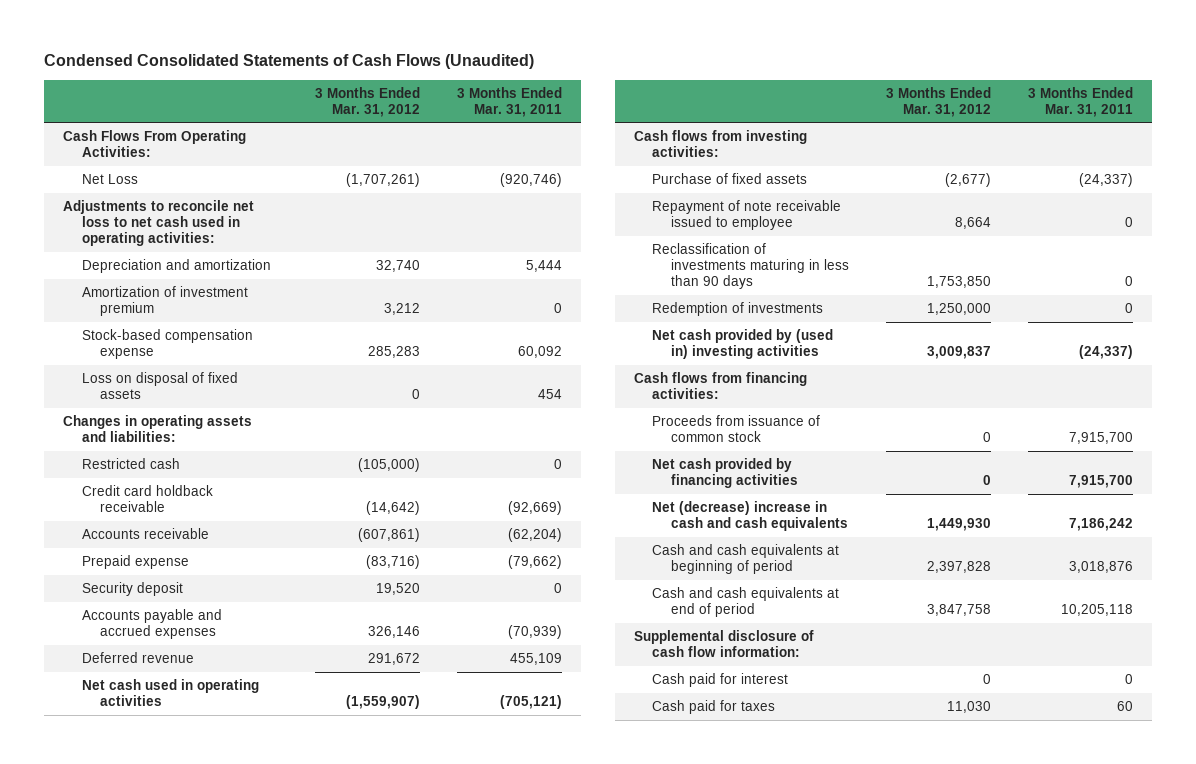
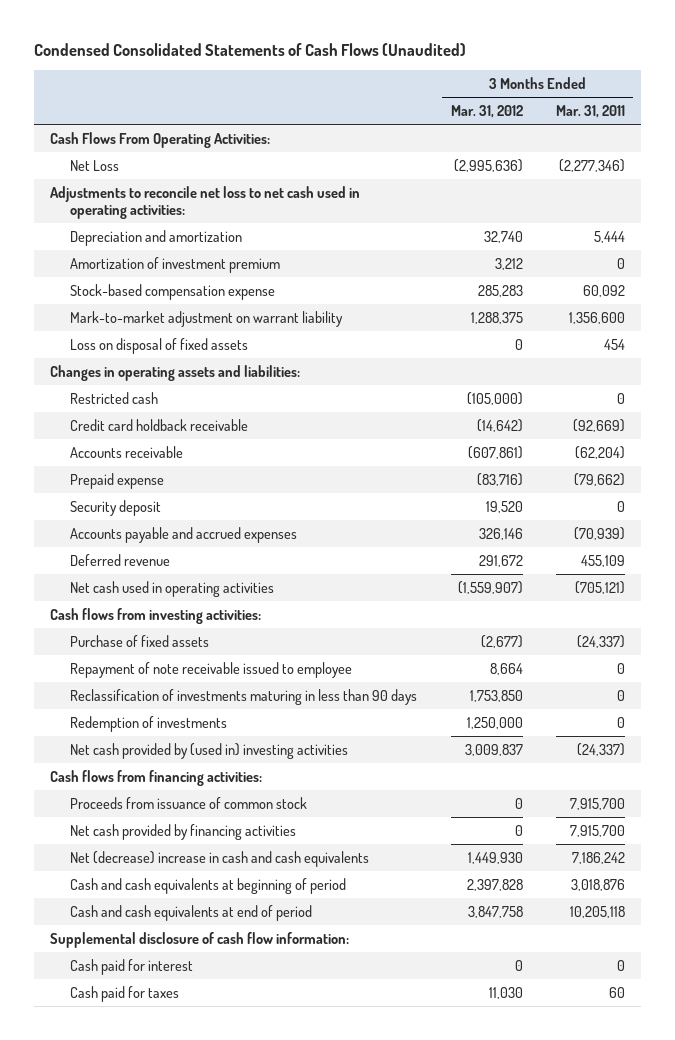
- Net Loss | (1,707,261) | (920,746)
+ Net Loss | (2,995,636) | (2,277,346)
+ Mark-to-market adjustment on warrant liability | 1,288,375 | 1,356,600

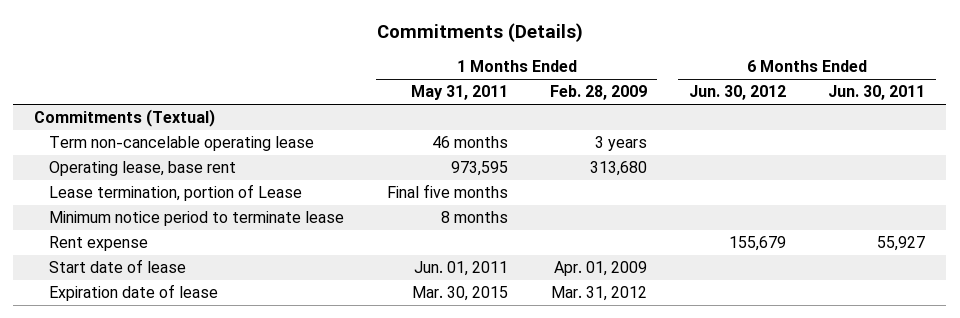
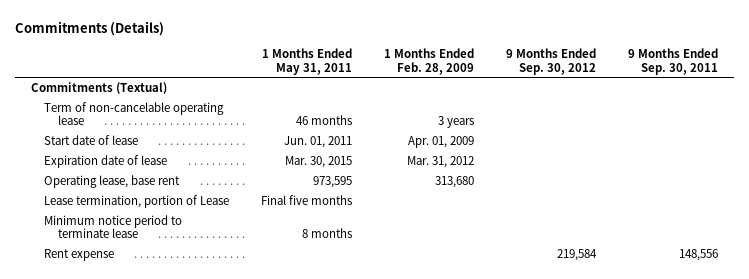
- | 1 Months Ended May 31, 2011 | 1 Months Ended Feb. 28, 2009 | 6 Months Ended Jun. 30, 2012 | 6 Months Ended Jun. 30, 2011
+ | 1 Months Ended May 31, 2011 | 1 Months Ended Feb. 28, 2009 | 9 Months Ended Sep. 30, 2012 | 9 Months Ended Sep. 30, 2011
- Term non-cancelable operating lease | 46 months | 3 years | |
+ Term of non-cancelable operating lease | 46 months | 3 years | |
moved up: Start date of lease | Jun. 01, 2011 | Apr. 01, 2009 | |
moved up: Expiration date of lease | Mar. 30, 2015 | Mar. 31, 2012 | |

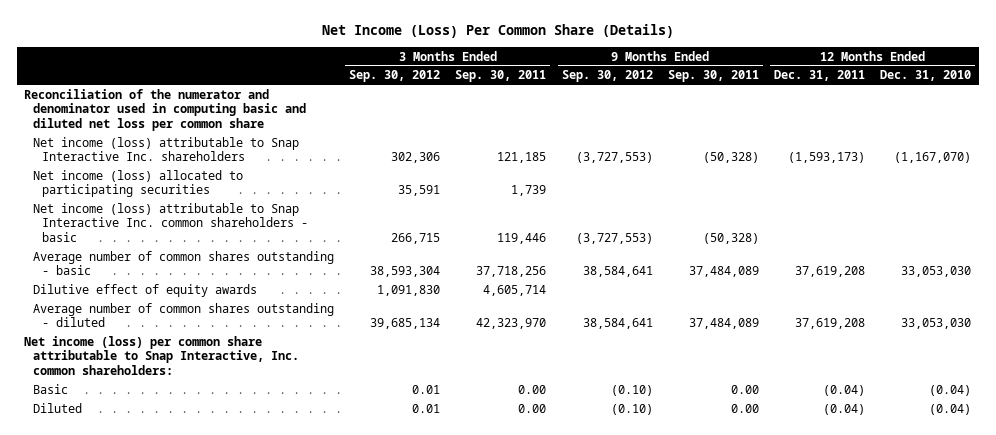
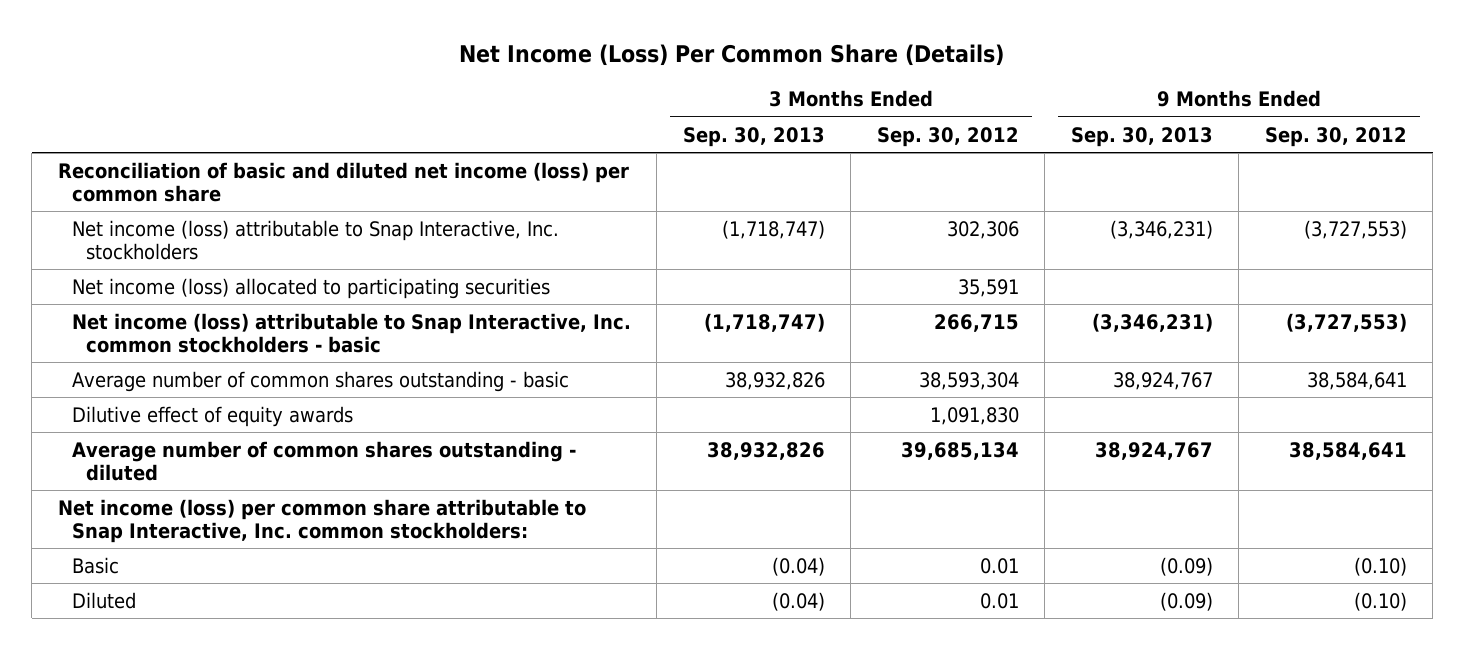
- | 3 Months Ended Sep. 30, 2012 | 3 Months Ended Sep. 30, 2011 | 9 Months Ended Sep. 30, 2012 | 9 Months Ended Sep. 30, 2011 | 12 Months Ended Dec. 31, 2011 | 12 Months Ended Dec. 31, 2010
+ | 3 Months Ended Sep. 30, 2013 | 3 Months Ended Sep. 30, 2012 | 9 Months Ended Sep. 30, 2013 | 9 Months Ended Sep. 30, 2012
- Reconciliation of the numerator and denominator used in computing basic and diluted net loss per common share
- Net income (loss) attributable to Snap Interactive Inc. shareholders | 302,306 | 121,185 | (3,727,553) | (50,328) | (1,593,173) | (1,167,070)
+ Reconciliation of basic and diluted net income (loss) per common share
+ Net income (loss) attributable to Snap Interactive, Inc. stockholders | (1,718,747) | 302,306 | (3,346,231) | (3,727,553)
- Net income (loss) attributable to Snap Interactive Inc. common shareholders - basic | 266,715 | 119,446 | (3,727,553) | (50,328) | |
+ Net income (loss) attributable to Snap Interactive, Inc. common stockholders - basic | (1,718,747) | 266,715 | (3,346,231) | (3,727,553)
- Net income (loss) per common share attributable to Snap Interactive, Inc. common shareholders:
+ Net income (loss) per common share attributable to Snap Interactive, Inc. common stockholders:

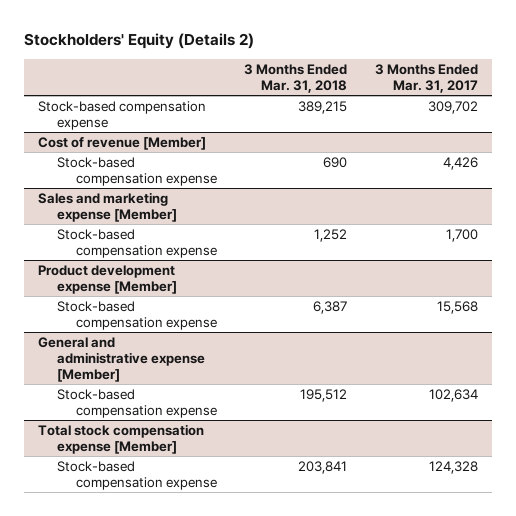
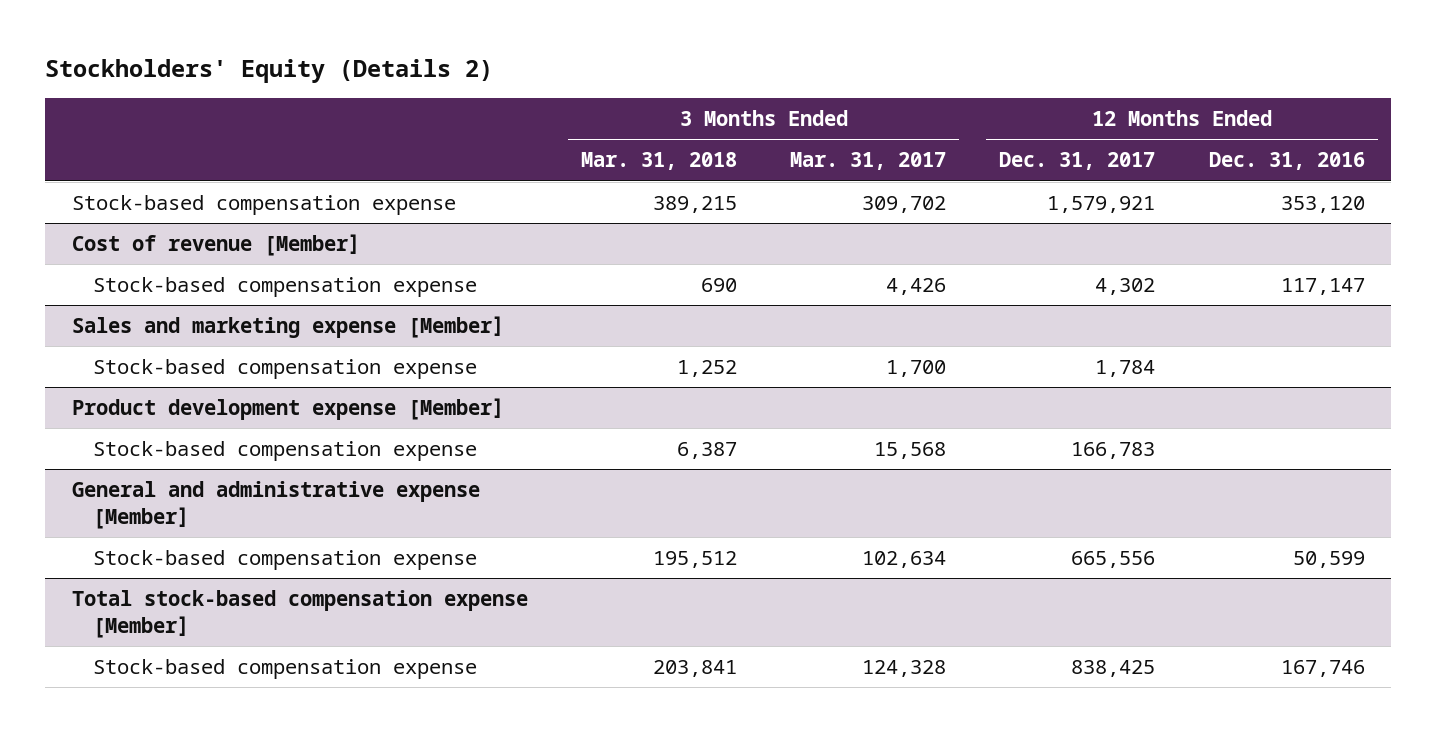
- | 3 Months Ended Mar. 31, 2018 | 3 Months Ended Mar. 31, 2017
+ | 3 Months Ended Mar. 31, 2018 | 3 Months Ended Mar. 31, 2017 | 12 Months Ended Dec. 31, 2017 | 12 Months Ended Dec. 31, 2016
- Total stock compensation expense [Member]
+ Total stock-based compensation expense [Member]

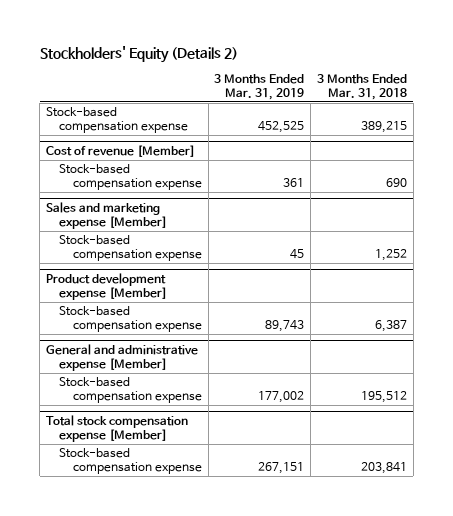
- | 3 Months Ended Mar. 31, 2018 | 3 Months Ended Mar. 31, 2017 | 12 Months Ended Dec. 31, 2017 | 12 Months Ended Dec. 31, 2016
+ | 3 Months Ended Mar. 31, 2019 | 3 Months Ended Mar. 31, 2018
- Total stock-based compensation expense [Member]
+ Total stock compensation expense [Member]

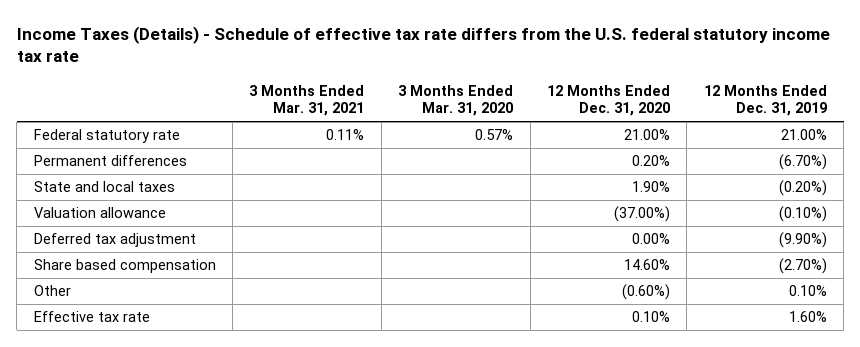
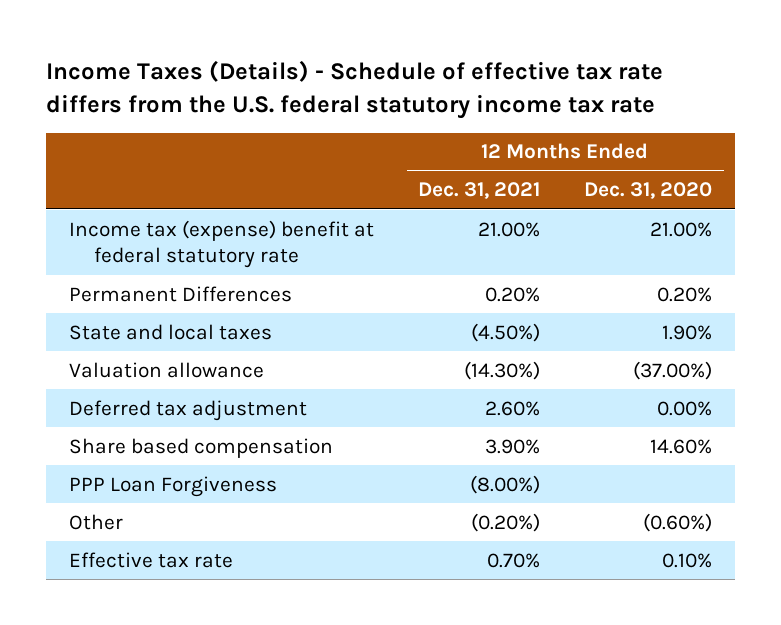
- | 3 Months Ended Mar. 31, 2021 | 3 Months Ended Mar. 31, 2020 | 12 Months Ended Dec. 31, 2020 | 12 Months Ended Dec. 31, 2019
+ | 12 Months Ended Dec. 31, 2021 | 12 Months Ended Dec. 31, 2020
- Federal statutory rate | 0.11% | 0.57% | 21.00% | 21.00%
- Permanent differences | | | 0.20% | (6.70%)
+ Income tax (expense) benefit at federal statutory rate | 21.00% | 21.00%
+ Permanent Differences | 0.20% | 0.20%
+ PPP Loan Forgiveness | (8.00%) |

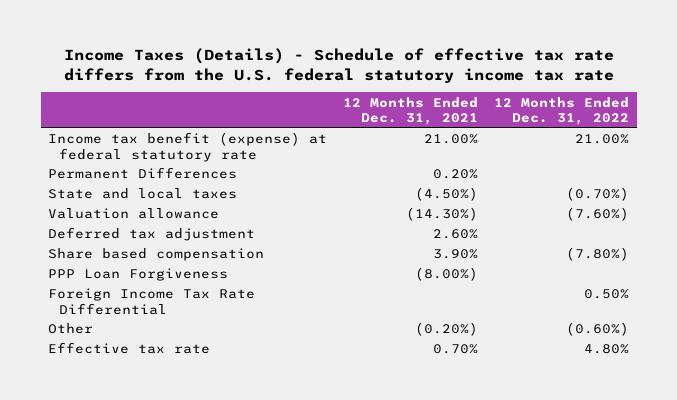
- | 12 Months Ended Dec. 31, 2021 | 12 Months Ended Dec. 31, 2020
+ | 12 Months Ended Dec. 31, 2021 | 12 Months Ended Dec. 31, 2022
- Income tax (expense) benefit at federal statutory rate | 21.00% | 21.00%
+ Income tax benefit (expense) at federal statutory rate | 21.00% | 21.00%
+ Foreign Income Tax Rate Differential | | 0.50%

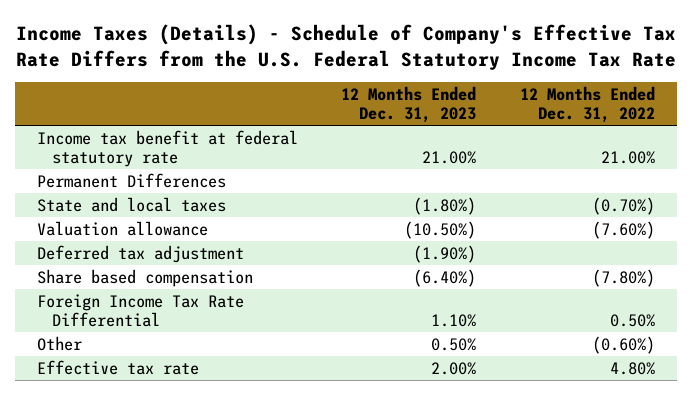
- Income Taxes (Details) - Schedule of effective tax rate differs from the U.S. federal statutory income tax rate
+ Income Taxes (Details) - Schedule of Company's Effective Tax Rate Differs from the U.S. Federal Statutory Income Tax Rate
- | 12 Months Ended Dec. 31, 2021 | 12 Months Ended Dec. 31, 2022
+ | 12 Months Ended Dec. 31, 2023 | 12 Months Ended Dec. 31, 2022
- Income tax benefit (expense) at federal statutory rate | 21.00% | 21.00%
+ Income tax benefit at federal statutory rate | 21.00% | 21.00%
- PPP Loan Forgiveness | (8.00%) |

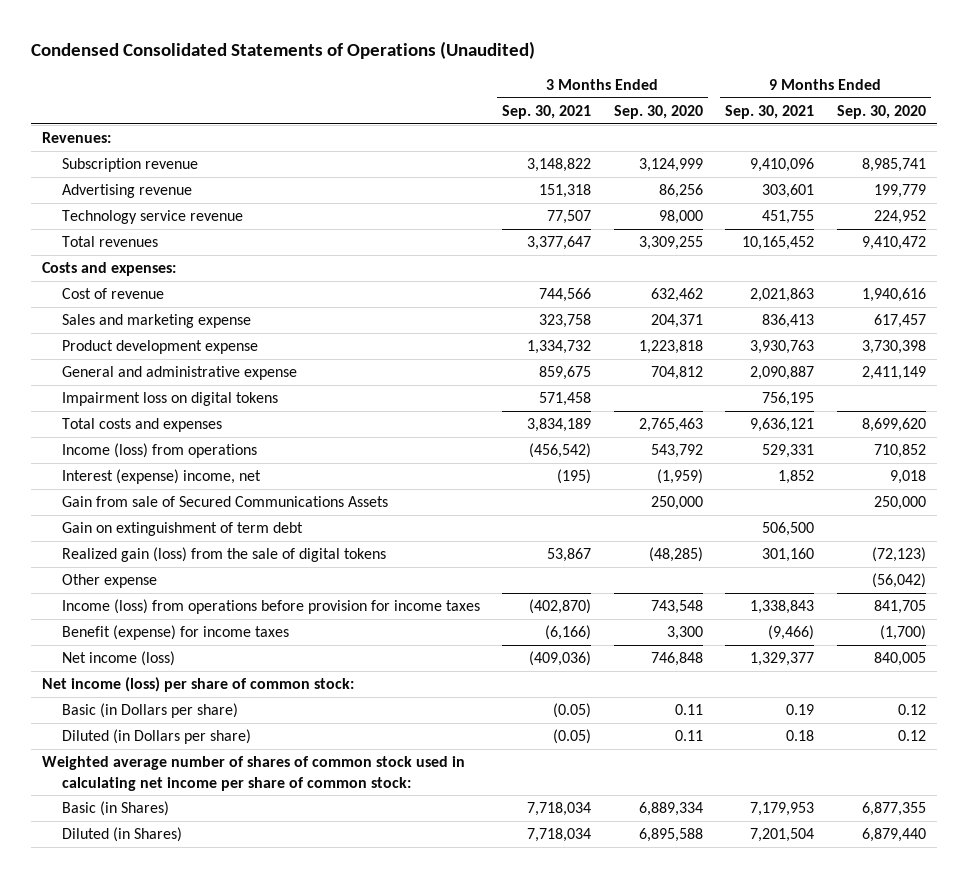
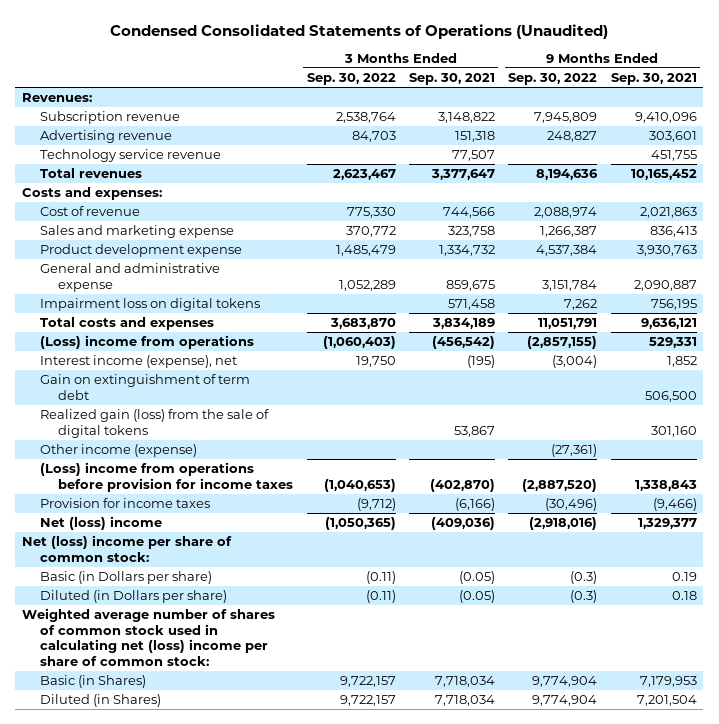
- | 3 Months Ended Sep. 30, 2021 | 3 Months Ended Sep. 30, 2020 | 9 Months Ended Sep. 30, 2021 | 9 Months Ended Sep. 30, 2020
+ | 3 Months Ended Sep. 30, 2022 | 3 Months Ended Sep. 30, 2021 | 9 Months Ended Sep. 30, 2022 | 9 Months Ended Sep. 30, 2021
- Income (loss) from operations | (456,542) | 543,792 | 529,331 | 710,852
- Interest (expense) income, net | (195) | (1,959) | 1,852 | 9,018
- Gain from sale of Secured Communications Assets | | 250,000 | | 250,000
+ (Loss) income from operations | (1,060,403) | (456,542) | (2,857,155) | 529,331
+ Interest income (expense), net | 19,750 | (195) | (3,004) | 1,852
- Other expense | | | | (56,042)
- Income (loss) from operations before provision for income taxes | (402,870) | 743,548 | 1,338,843 | 841,705
- Benefit (expense) for income taxes | (6,166) | 3,300 | (9,466) | (1,700)
- Net income (loss) | (409,036) | 746,848 | 1,329,377 | 840,005
- Net income (loss) per share of common stock:
+ Other income (expense) | | | (27,361) |
+ (Loss) income from operations before provision for income taxes | (1,040,653) | (402,870) | (2,887,520) | 1,338,843
+ Provision for income taxes | (9,712) | (6,166) | (30,496) | (9,466)
+ Net (loss) income | (1,050,365) | (409,036) | (2,918,016) | 1,329,377
+ Net (loss) income per share of common stock:
- Weighted average number of shares of common stock used in calculating net income per share of common stock:
+ Weighted average number of shares of common stock used in calculating net (loss) income per share of common stock:

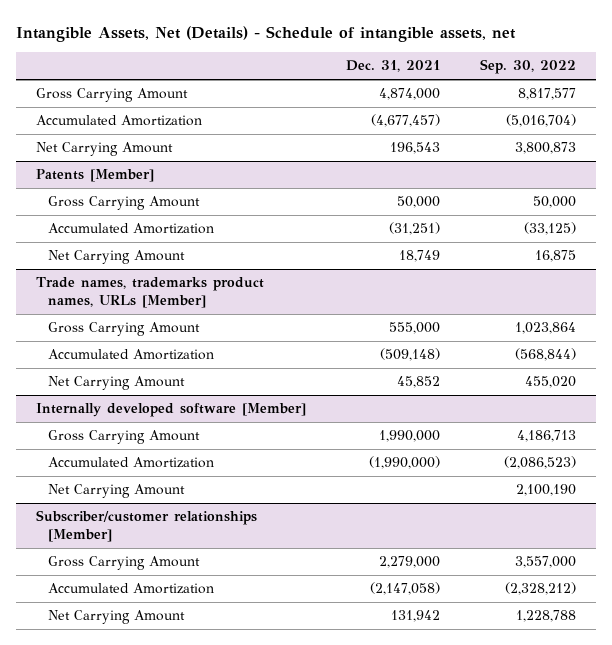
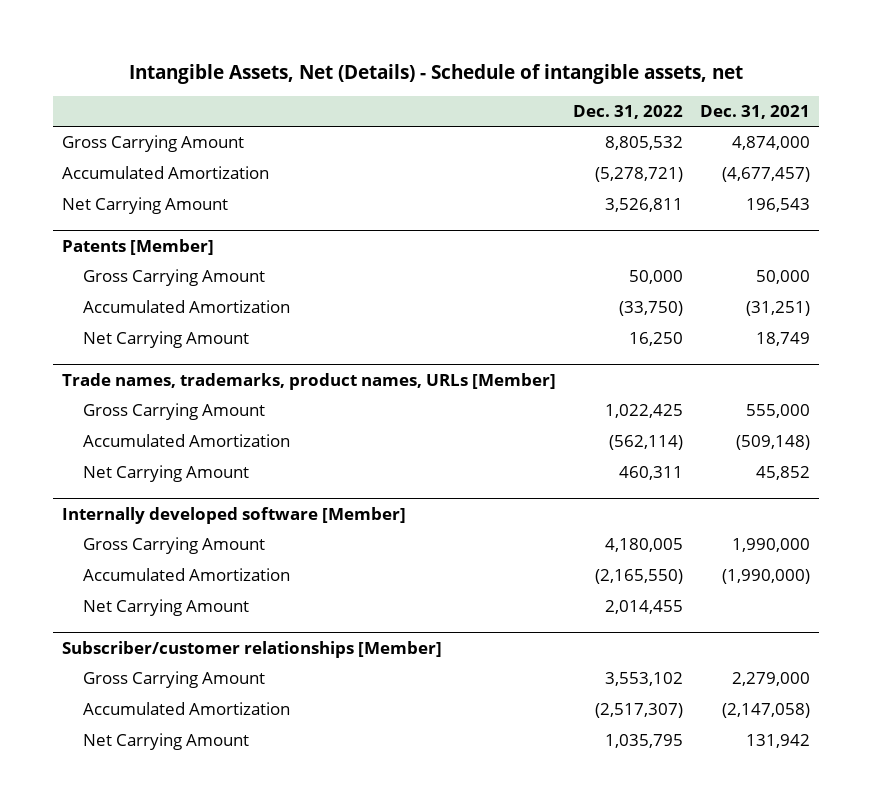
- | Dec. 31, 2021 | Sep. 30, 2022
+ | Dec. 31, 2022 | Dec. 31, 2021
- Trade names, trademarks product names, URLs [Member]
+ Trade names, trademarks, product names, URLs [Member]

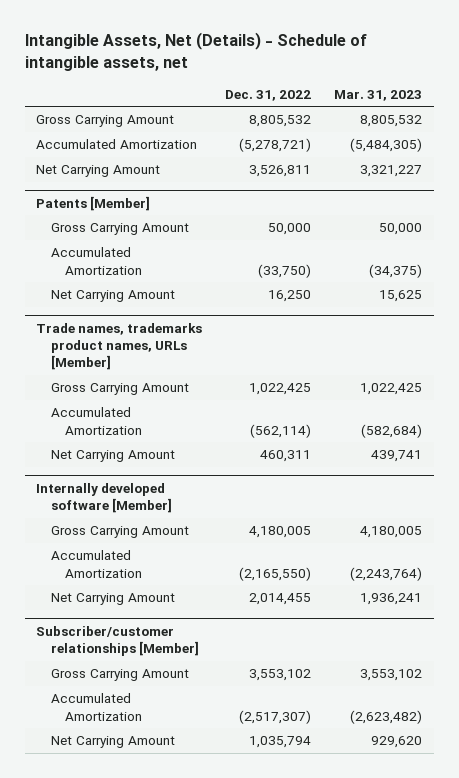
- | Dec. 31, 2022 | Dec. 31, 2021
+ | Dec. 31, 2022 | Mar. 31, 2023
- Trade names, trademarks, product names, URLs [Member]
+ Trade names, trademarks product names, URLs [Member]
@ Subscriber/customer relationships [Member]
- Net Carrying Amount | 1,035,795 | 131,942
+ Net Carrying Amount | 1,035,794 | 929,620

